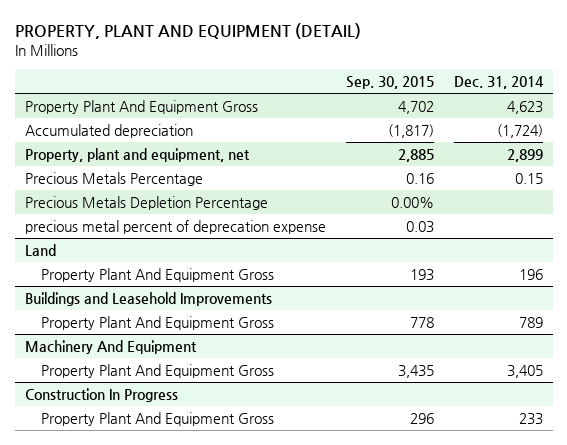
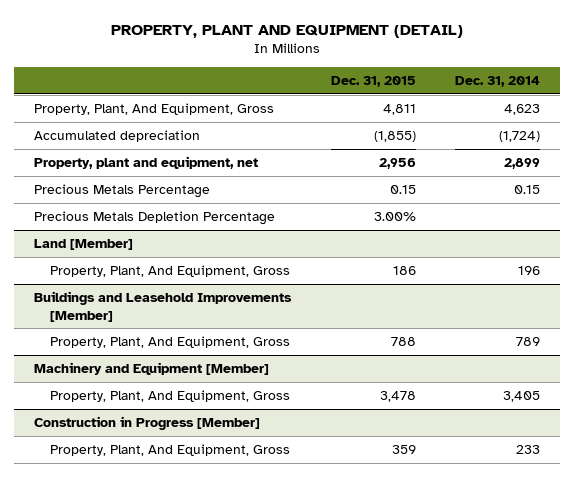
- | Sep. 30, 2015 | Dec. 31, 2014
+ | Dec. 31, 2015 | Dec. 31, 2014
- Property Plant And Equipment Gross | 4,702 | 4,623
+ Property, Plant, And Equipment, Gross | 4,811 | 4,623
- precious metal percent of deprecation expense | 0.03 |
- Land
- Property Plant And Equipment Gross | 193 | 196
- Buildings and Leasehold Improvements
- Property Plant And Equipment Gross | 778 | 789
- Machinery And Equipment
- Property Plant And Equipment Gross | 3,435 | 3,405
- Construction In Progress
- Property Plant And Equipment Gross | 296 | 233
+ Land [Member]
+ Property, Plant, And Equipment, Gross | 186 | 196
+ Buildings and Leasehold Improvements [Member]
+ Property, Plant, And Equipment, Gross | 788 | 789
+ Machinery and Equipment [Member]
+ Property, Plant, And Equipment, Gross | 3,478 | 3,405
+ Construction in Progress [Member]
+ Property, Plant, And Equipment, Gross | 359 | 233

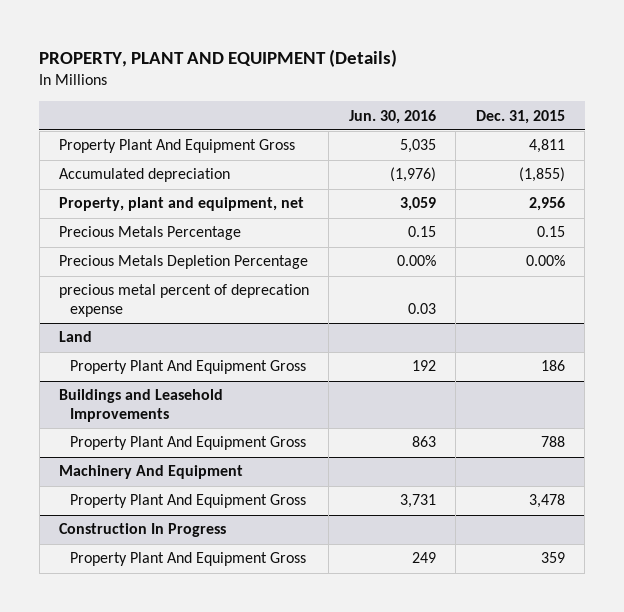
- PROPERTY, PLANT AND EQUIPMENT (DETAIL)
+ PROPERTY, PLANT AND EQUIPMENT (Details)
- | Dec. 31, 2015 | Dec. 31, 2014
+ | Jun. 30, 2016 | Dec. 31, 2015
- Property, Plant, And Equipment, Gross | 4,811 | 4,623
+ Property Plant And Equipment Gross | 5,035 | 4,811
- Precious Metals Depletion Percentage | 3.00% |
- Land [Member]
- Property, Plant, And Equipment, Gross | 186 | 196
- Buildings and Leasehold Improvements [Member]
- Property, Plant, And Equipment, Gross | 788 | 789
- Machinery and Equipment [Member]
- Property, Plant, And Equipment, Gross | 3,478 | 3,405
- Construction in Progress [Member]
- Property, Plant, And Equipment, Gross | 359 | 233
+ Precious Metals Depletion Percentage | 0.00% | 0.00%
+ precious metal percent of deprecation expense | 0.03 |
+ Land
+ Property Plant And Equipment Gross | 192 | 186
+ Buildings and Leasehold Improvements
+ Property Plant And Equipment Gross | 863 | 788
+ Machinery And Equipment
+ Property Plant And Equipment Gross | 3,731 | 3,478
+ Construction In Progress
+ Property Plant And Equipment Gross | 249 | 359

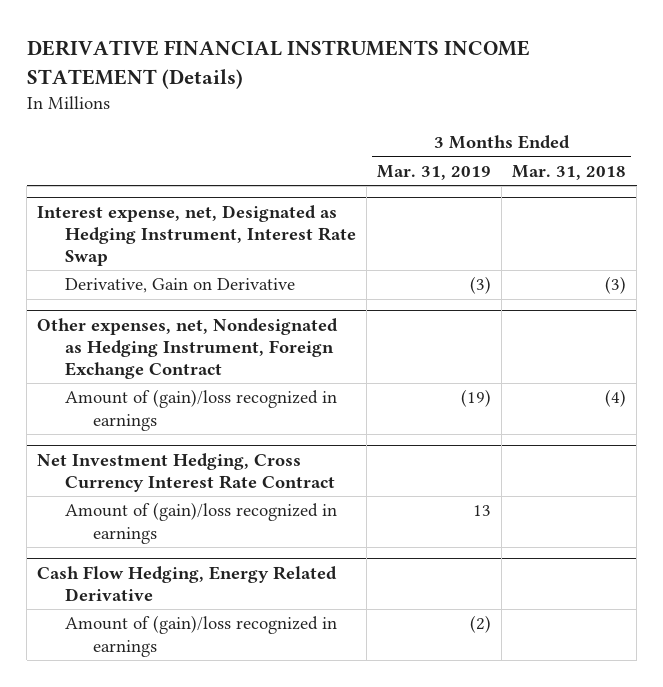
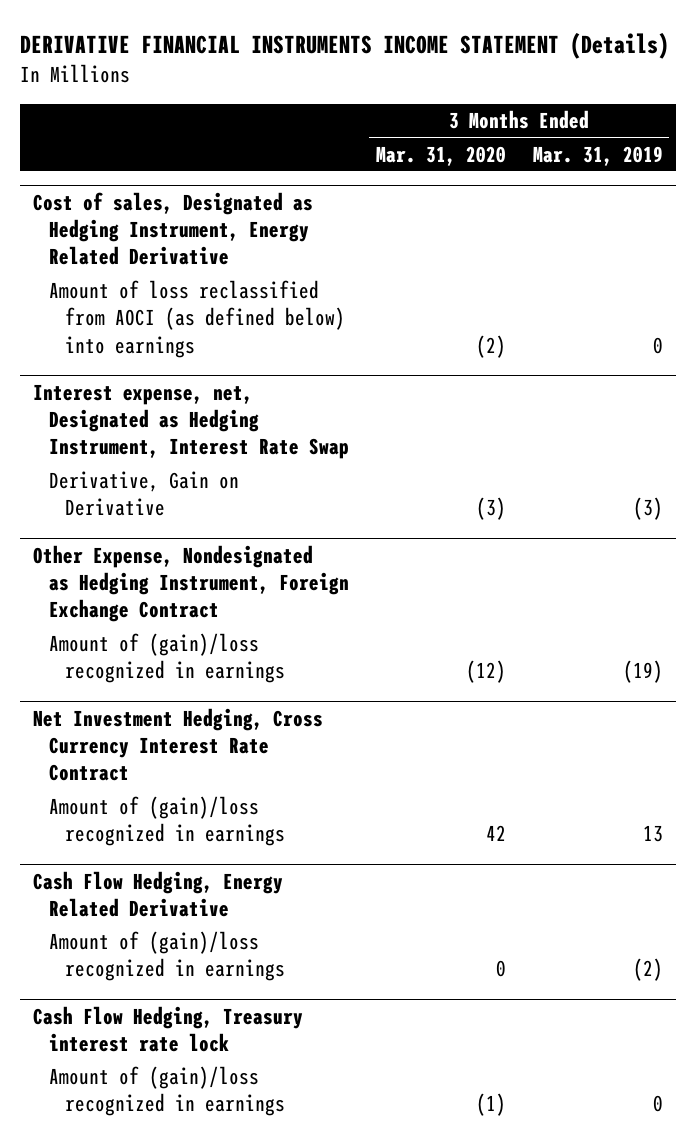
- | 3 Months Ended Mar. 31, 2019 | 3 Months Ended Mar. 31, 2018
+ | 3 Months Ended Mar. 31, 2020 | 3 Months Ended Mar. 31, 2019
+ Cost of sales, Designated as Hedging Instrument, Energy Related Derivative
+ Amount of loss reclassified from AOCI (as defined below) into earnings | (2) | 0
- Other expenses, net, Nondesignated as Hedging Instrument, Foreign Exchange Contract
+ Other Expense, Nondesignated as Hedging Instrument, Foreign Exchange Contract
+ Cash Flow Hedging, Treasury interest rate lock
+ Amount of (gain)/loss recognized in earnings | (1) | 0

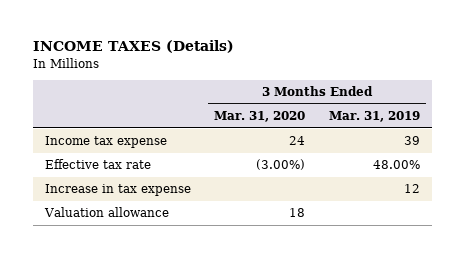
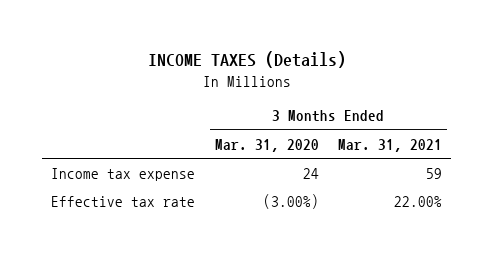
- | 3 Months Ended Mar. 31, 2020 | 3 Months Ended Mar. 31, 2019
+ | 3 Months Ended Mar. 31, 2020 | 3 Months Ended Mar. 31, 2021
- Increase in tax expense | | 12
- Valuation allowance | 18 |

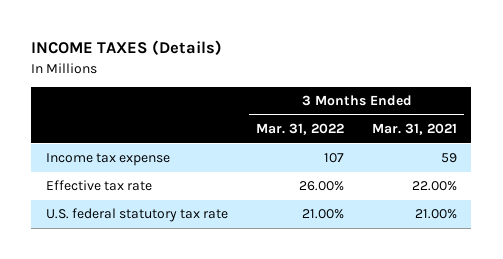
- | 3 Months Ended Mar. 31, 2020 | 3 Months Ended Mar. 31, 2021
+ | 3 Months Ended Mar. 31, 2022 | 3 Months Ended Mar. 31, 2021
+ U.S. federal statutory tax rate | 21.00% | 21.00%

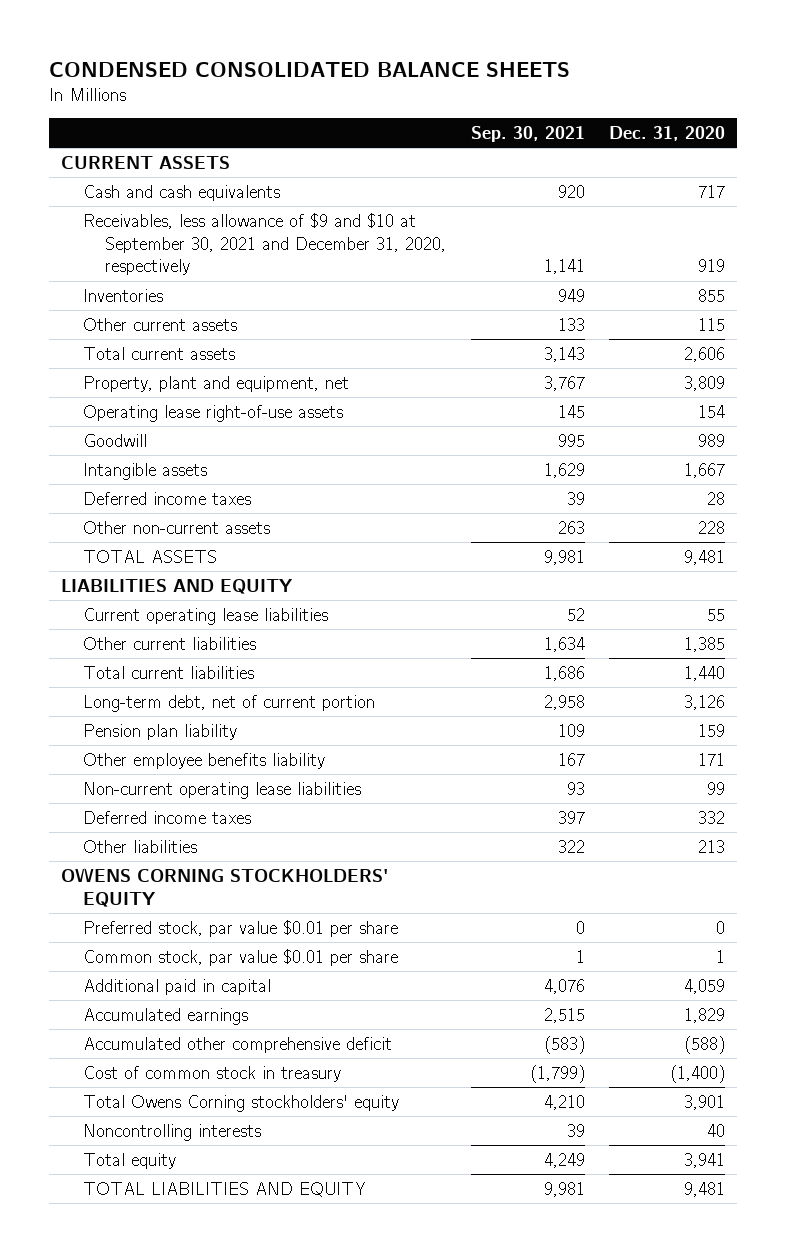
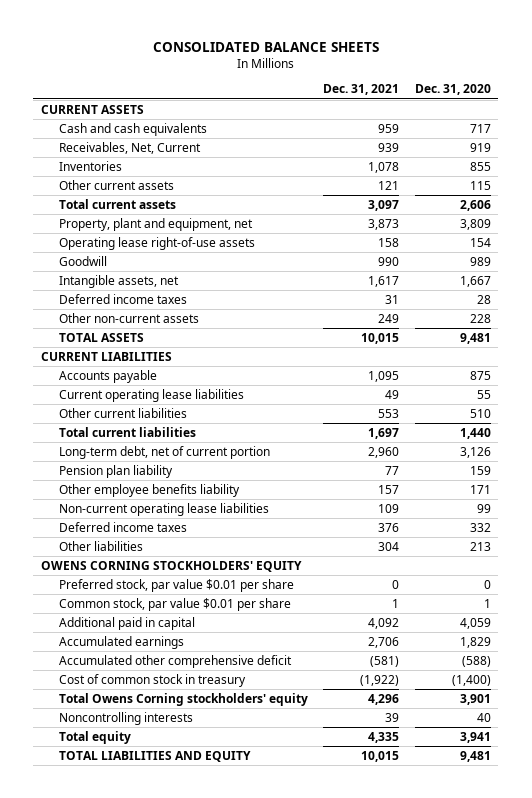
- CONDENSED CONSOLIDATED BALANCE SHEETS
+ CONSOLIDATED BALANCE SHEETS
- | Sep. 30, 2021 | Dec. 31, 2020
+ | Dec. 31, 2021 | Dec. 31, 2020
- Receivables, less allowance of $9 and $10 at September 30, 2021 and December 31, 2020, respectively | 1,141 | 919
+ Receivables, Net, Current | 939 | 919
- Intangible assets | 1,629 | 1,667
+ Intangible assets, net | 1,617 | 1,667
- LIABILITIES AND EQUITY
+ CURRENT LIABILITIES
+ Accounts payable | 1,095 | 875
- Other current liabilities | 1,634 | 1,385
+ Other current liabilities | 553 | 510

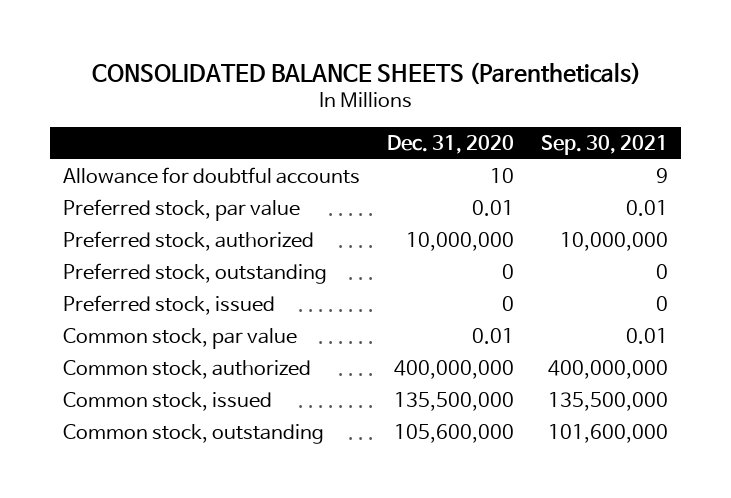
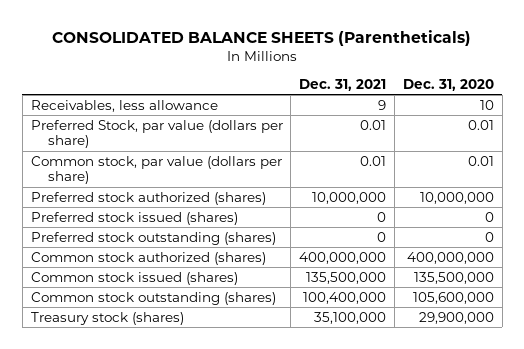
- | Dec. 31, 2020 | Sep. 30, 2021
+ | Dec. 31, 2021 | Dec. 31, 2020
- Allowance for doubtful accounts | 10 | 9
- Preferred stock, par value | 0.01 | 0.01
- Preferred stock, authorized | 10,000,000 | 10,000,000
- Preferred stock, outstanding | 0 | 0
- Preferred stock, issued | 0 | 0
- Common stock, par value | 0.01 | 0.01
- Common stock, authorized | 400,000,000 | 400,000,000
- Common stock, issued | 135,500,000 | 135,500,000
- Common stock, outstanding | 105,600,000 | 101,600,000
+ Receivables, less allowance | 9 | 10
+ Preferred Stock, par value (dollars per share) | 0.01 | 0.01
+ Common stock, par value (dollars per share) | 0.01 | 0.01
+ Preferred stock authorized (shares) | 10,000,000 | 10,000,000
+ Preferred stock issued (shares) | 0 | 0
+ Preferred stock outstanding (shares) | 0 | 0
+ Common stock authorized (shares) | 400,000,000 | 400,000,000
+ Common stock issued (shares) | 135,500,000 | 135,500,000
+ Common stock outstanding (shares) | 100,400,000 | 105,600,000
+ Treasury stock (shares) | 35,100,000 | 29,900,000

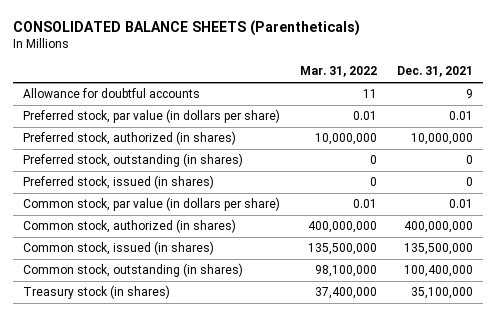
- | Dec. 31, 2021 | Dec. 31, 2020
+ | Mar. 31, 2022 | Dec. 31, 2021
- Receivables, less allowance | 9 | 10
- Preferred Stock, par value (dollars per share) | 0.01 | 0.01
- Common stock, par value (dollars per share) | 0.01 | 0.01
- Preferred stock authorized (shares) | 10,000,000 | 10,000,000
- Preferred stock issued (shares) | 0 | 0
- Preferred stock outstanding (shares) | 0 | 0
- Common stock authorized (shares) | 400,000,000 | 400,000,000
- Common stock issued (shares) | 135,500,000 | 135,500,000
- Common stock outstanding (shares) | 100,400,000 | 105,600,000
- Treasury stock (shares) | 35,100,000 | 29,900,000
+ Allowance for doubtful accounts | 11 | 9
+ Preferred stock, par value (in dollars per share) | 0.01 | 0.01
+ Preferred stock, authorized (in shares) | 10,000,000 | 10,000,000
+ Preferred stock, outstanding (in shares) | 0 | 0
+ Preferred stock, issued (in shares) | 0 | 0
+ Common stock, par value (in dollars per share) | 0.01 | 0.01
+ Common stock, authorized (in shares) | 400,000,000 | 400,000,000
+ Common stock, issued (in shares) | 135,500,000 | 135,500,000
+ Common stock, outstanding (in shares) | 98,100,000 | 100,400,000
+ Treasury stock (in shares) | 37,400,000 | 35,100,000

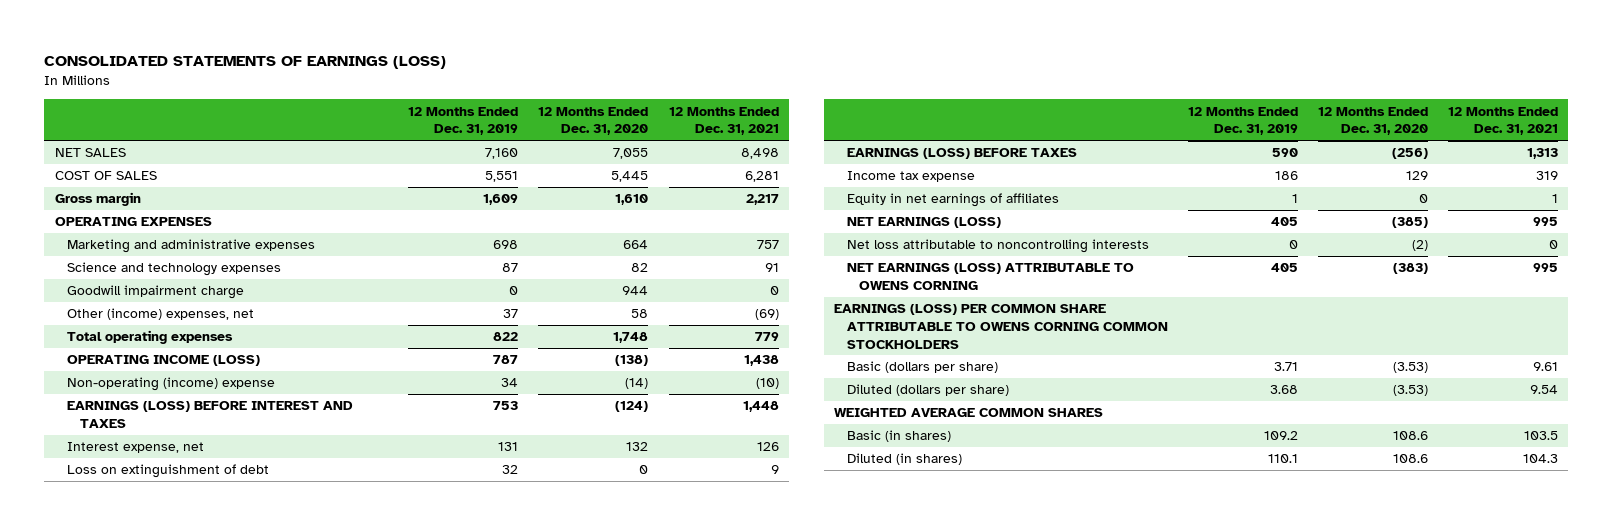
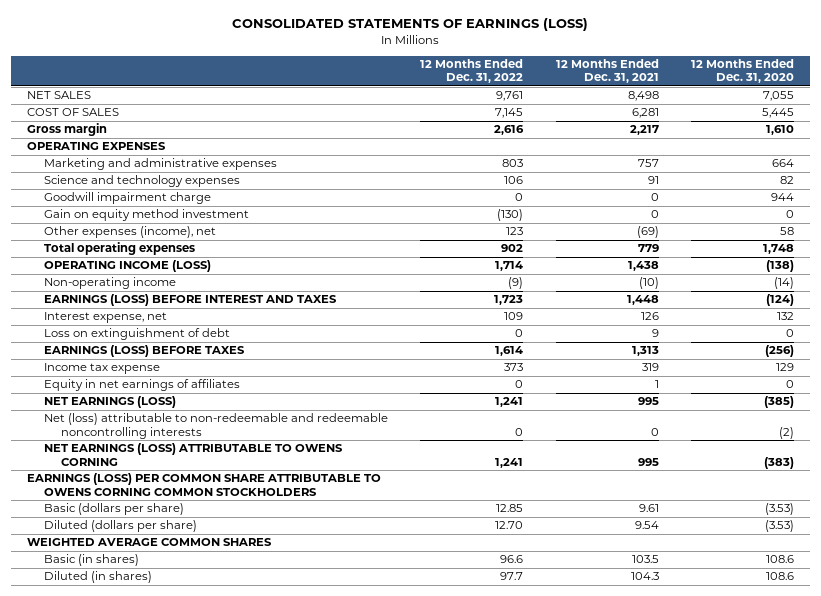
- | 12 Months Ended Dec. 31, 2019 | 12 Months Ended Dec. 31, 2020 | 12 Months Ended Dec. 31, 2021
+ | 12 Months Ended Dec. 31, 2022 | 12 Months Ended Dec. 31, 2021 | 12 Months Ended Dec. 31, 2020
- Other (income) expenses, net | 37 | 58 | (69)
+ Gain on equity method investment | (130) | 0 | 0
+ Other expenses (income), net | 123 | (69) | 58
- Non-operating (income) expense | 34 | (14) | (10)
+ Non-operating income | (9) | (10) | (14)
- Net loss attributable to noncontrolling interests | 0 | (2) | 0
+ Net (loss) attributable to non-redeemable and redeemable noncontrolling interests | 0 | 0 | (2)

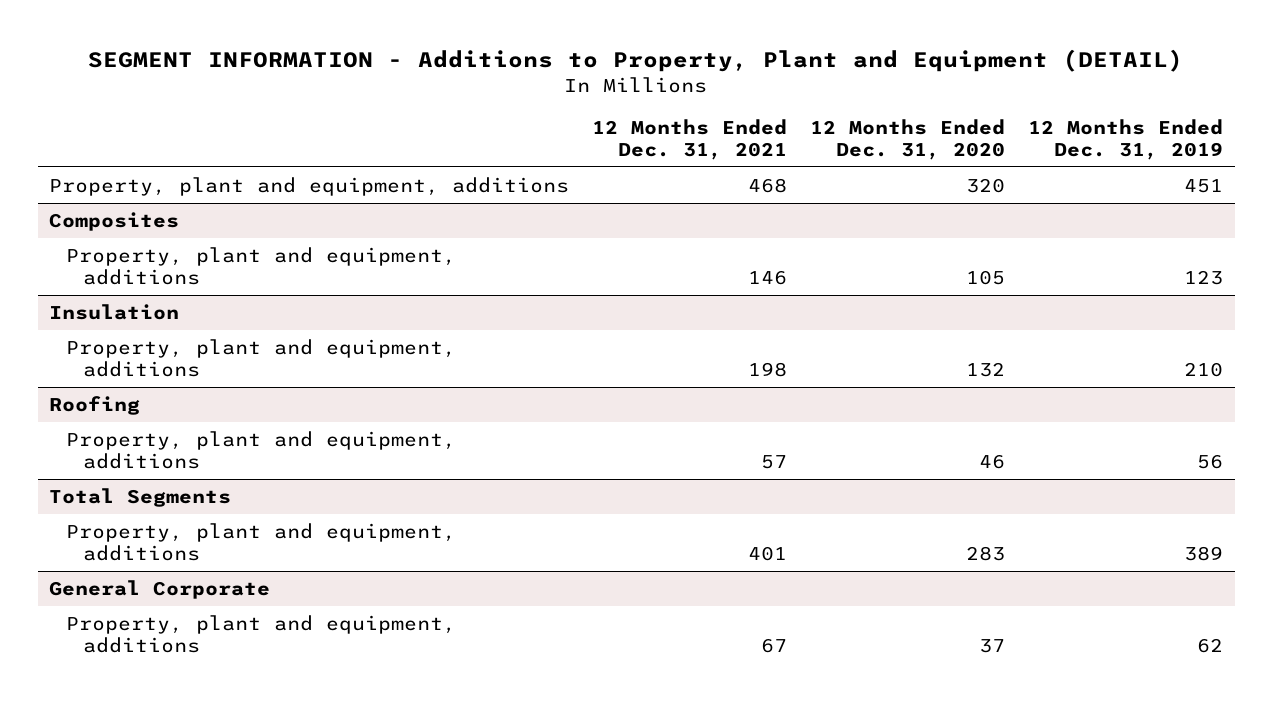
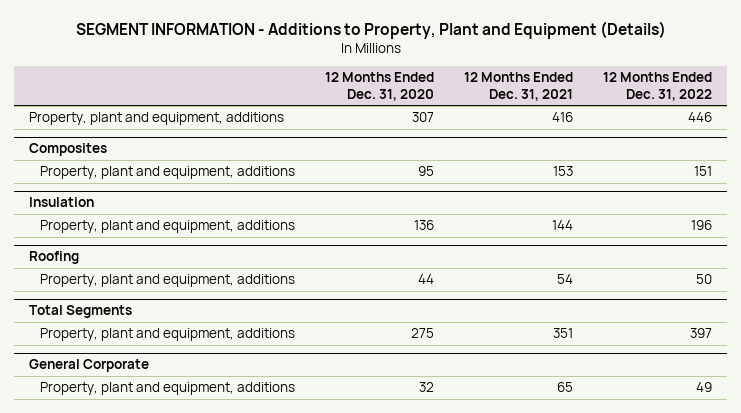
- SEGMENT INFORMATION - Additions to Property, Plant and Equipment (DETAIL)
+ SEGMENT INFORMATION - Additions to Property, Plant and Equipment (Details)
- | 12 Months Ended Dec. 31, 2021 | 12 Months Ended Dec. 31, 2020 | 12 Months Ended Dec. 31, 2019
+ | 12 Months Ended Dec. 31, 2020 | 12 Months Ended Dec. 31, 2021 | 12 Months Ended Dec. 31, 2022
- Property, plant and equipment, additions | 468 | 320 | 451
+ Property, plant and equipment, additions | 307 | 416 | 446
@ Composites
- Property, plant and equipment, additions | 146 | 105 | 123
+ Property, plant and equipment, additions | 95 | 153 | 151
@ Insulation
- Property, plant and equipment, additions | 198 | 132 | 210
+ Property, plant and equipment, additions | 136 | 144 | 196
@ Roofing
- Property, plant and equipment, additions | 57 | 46 | 56
+ Property, plant and equipment, additions | 44 | 54 | 50
@ Total Segments
- Property, plant and equipment, additions | 401 | 283 | 389
+ Property, plant and equipment, additions | 275 | 351 | 397
@ General Corporate
- Property, plant and equipment, additions | 67 | 37 | 62
+ Property, plant and equipment, additions | 32 | 65 | 49

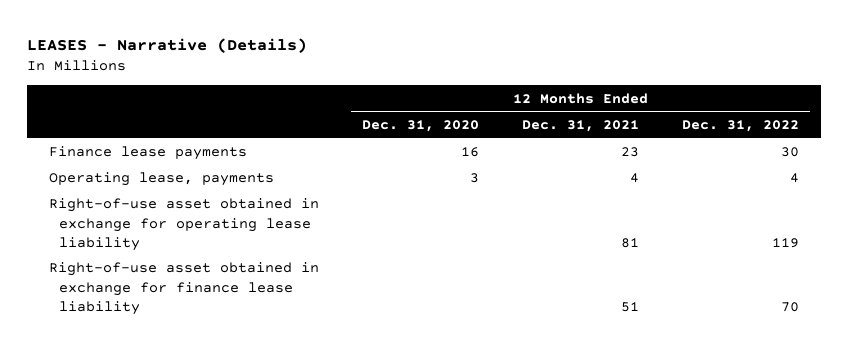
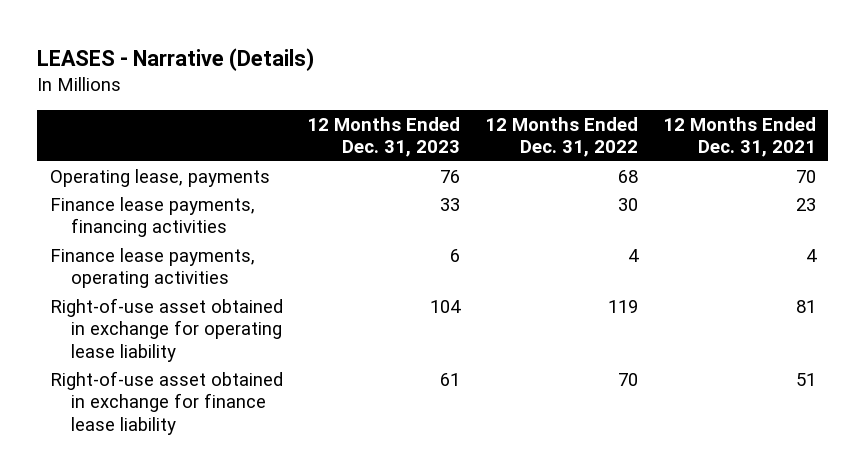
- | 12 Months Ended Dec. 31, 2020 | 12 Months Ended Dec. 31, 2021 | 12 Months Ended Dec. 31, 2022
+ | 12 Months Ended Dec. 31, 2023 | 12 Months Ended Dec. 31, 2022 | 12 Months Ended Dec. 31, 2021
- Finance lease payments | 16 | 23 | 30
- Operating lease, payments | 3 | 4 | 4
+ Operating lease, payments | 76 | 68 | 70
+ Finance lease payments, financing activities | 33 | 30 | 23
+ Finance lease payments, operating activities | 6 | 4 | 4

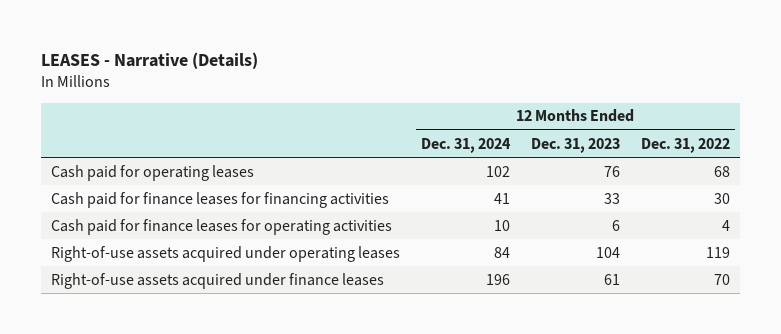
- | 12 Months Ended Dec. 31, 2023 | 12 Months Ended Dec. 31, 2022 | 12 Months Ended Dec. 31, 2021
+ | 12 Months Ended Dec. 31, 2024 | 12 Months Ended Dec. 31, 2023 | 12 Months Ended Dec. 31, 2022
- Operating lease, payments | 76 | 68 | 70
- Finance lease payments, financing activities | 33 | 30 | 23
- Finance lease payments, operating activities | 6 | 4 | 4
- Right-of-use asset obtained in exchange for operating lease liability | 104 | 119 | 81
- Right-of-use asset obtained in exchange for finance lease liability | 61 | 70 | 51
+ Cash paid for operating leases | 102 | 76 | 68
+ Cash paid for finance leases for financing activities | 41 | 33 | 30
+ Cash paid for finance leases for operating activities | 10 | 6 | 4
+ Right-of-use assets acquired under operating leases | 84 | 104 | 119
+ Right-of-use assets acquired under finance leases | 196 | 61 | 70

